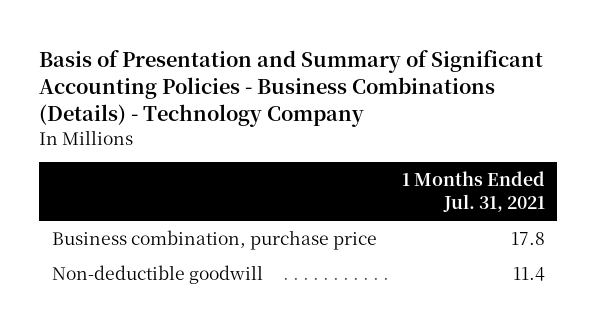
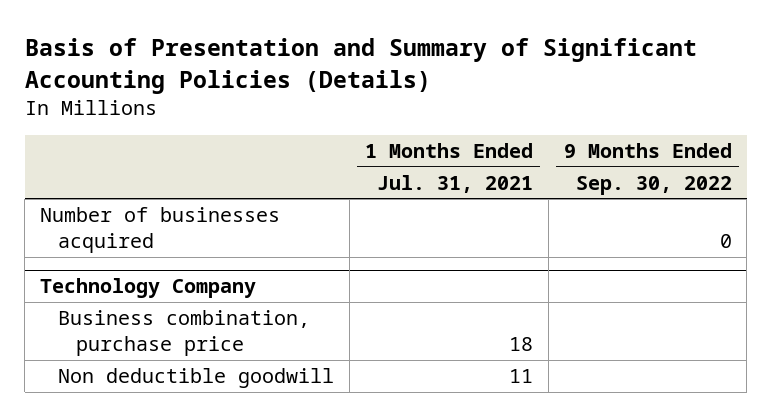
- Basis of Presentation and Summary of Significant Accounting Policies - Business Combinations (Details) - Technology Company
+ Basis of Presentation and Summary of Significant Accounting Policies (Details)
- | 1 Months Ended Jul. 31, 2021
+ | 1 Months Ended Jul. 31, 2021 | 9 Months Ended Sep. 30, 2022
- Business combination, purchase price | 17.8
- Non-deductible goodwill | 11.4
+ Number of businesses acquired | | 0
+ Technology Company
+ Business combination, purchase price | 18 |
+ Non deductible goodwill | 11 |

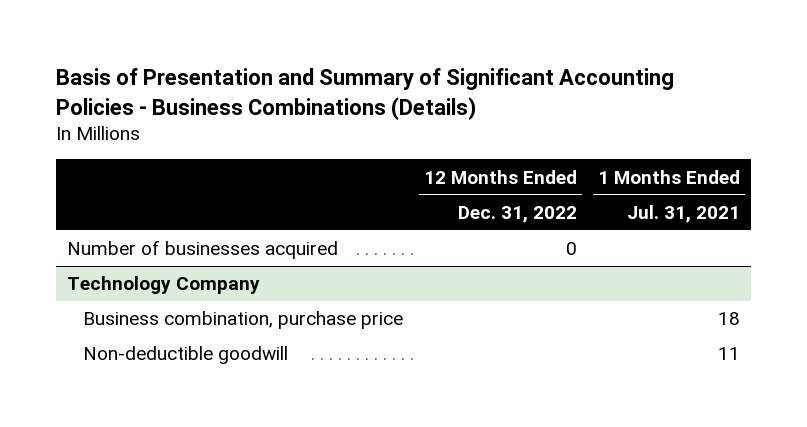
- Basis of Presentation and Summary of Significant Accounting Policies (Details)
+ Basis of Presentation and Summary of Significant Accounting Policies - Business Combinations (Details)
- | 1 Months Ended Jul. 31, 2021 | 9 Months Ended Sep. 30, 2022
+ | 12 Months Ended Dec. 31, 2022 | 1 Months Ended Jul. 31, 2021
@ Technology Company
- Non deductible goodwill | 11 |
+ Non-deductible goodwill | | 11

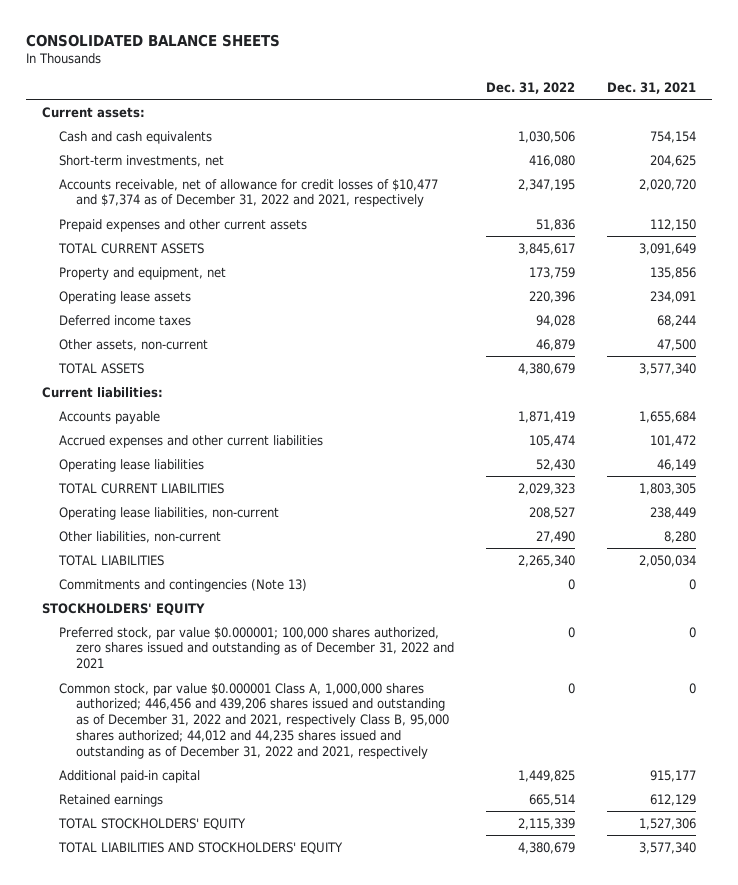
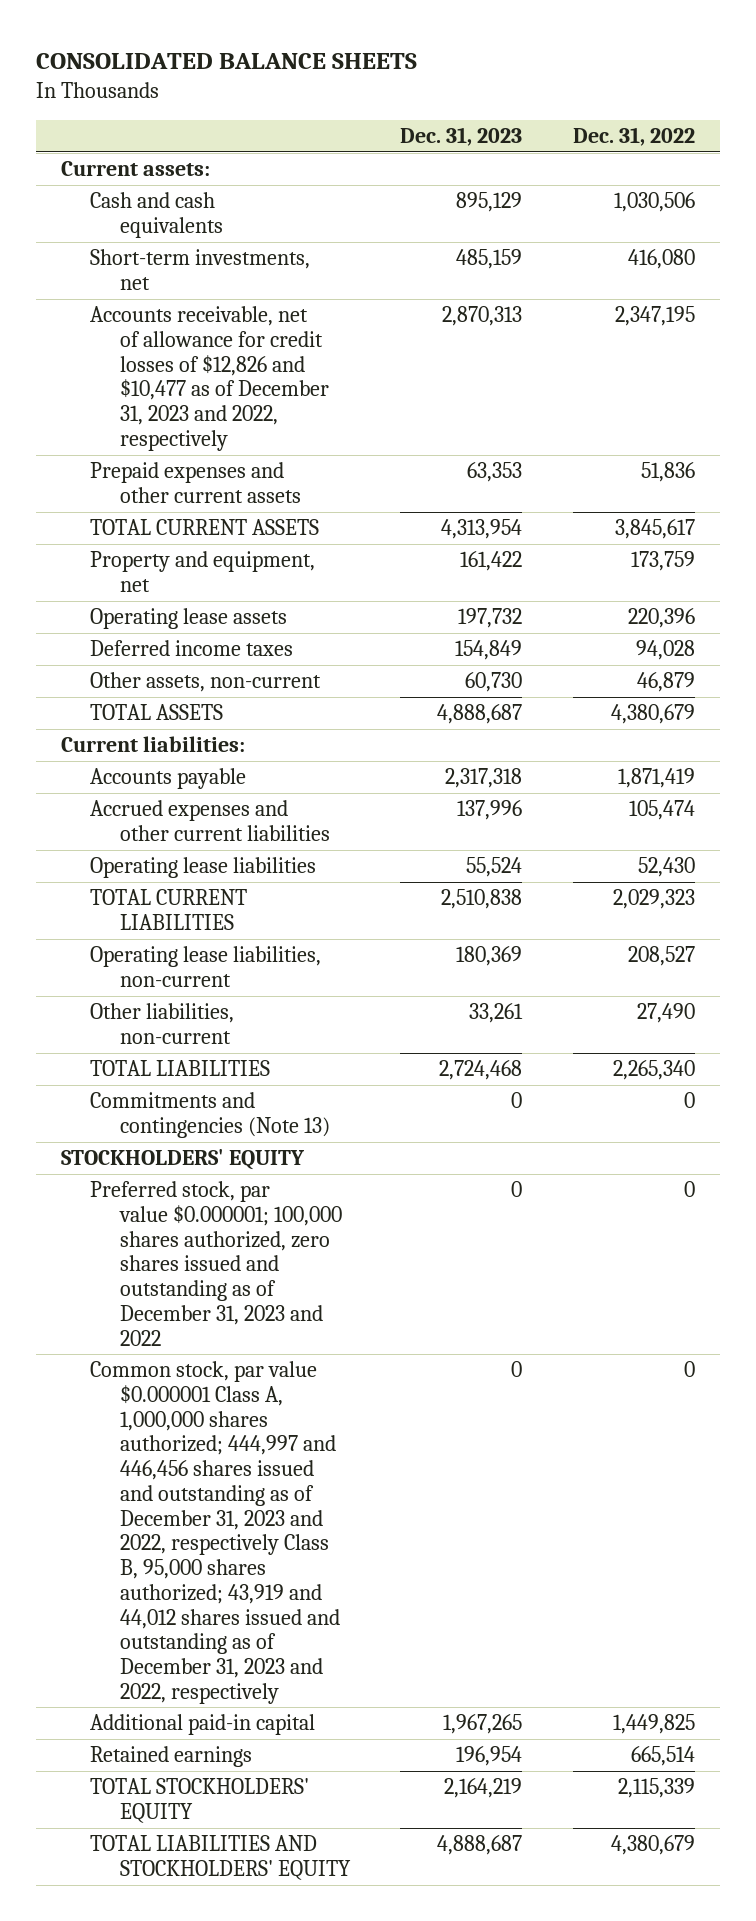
- | Dec. 31, 2022 | Dec. 31, 2021
+ | Dec. 31, 2023 | Dec. 31, 2022
- Accounts receivable, net of allowance for credit losses of $10,477 and $7,374 as of December 31, 2022 and 2021, respectively | 2,347,195 | 2,020,720
+ Accounts receivable, net of allowance for credit losses of $12,826 and $10,477 as of December 31, 2023 and 2022, respectively | 2,870,313 | 2,347,195
- Preferred stock, par value $0.000001; 100,000 shares authorized, zero shares issued and outstanding as of December 31, 2022 and 2021 | 0 | 0
- Common stock, par value $0.000001 Class A, 1,000,000 shares authorized; 446,456 and 439,206 shares issued and outstanding as of December 31, 2022 and 2021, respectively Class B, 95,000 shares authorized; 44,012 and 44,235 shares issued and outstanding as of December 31, 2022 and 2021, respectively | 0 | 0
+ Preferred stock, par value $0.000001; 100,000 shares authorized, zero shares issued and outstanding as of December 31, 2023 and 2022 | 0 | 0
+ Common stock, par value $0.000001 Class A, 1,000,000 shares authorized; 444,997 and 446,456 shares issued and outstanding as of December 31, 2023 and 2022, respectively Class B, 95,000 shares authorized; 43,919 and 44,012 shares issued and outstanding as of December 31, 2023 and 2022, respectively | 0 | 0

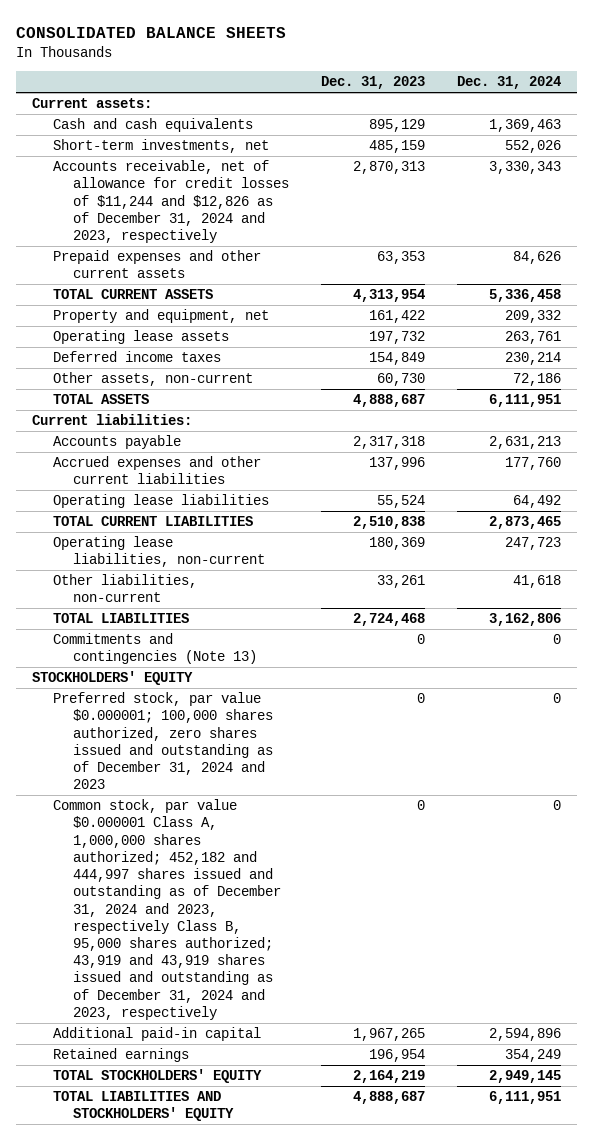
- | Dec. 31, 2023 | Dec. 31, 2022
+ | Dec. 31, 2023 | Dec. 31, 2024
- Accounts receivable, net of allowance for credit losses of $12,826 and $10,477 as of December 31, 2023 and 2022, respectively | 2,870,313 | 2,347,195
+ Accounts receivable, net of allowance for credit losses of $11,244 and $12,826 as of December 31, 2024 and 2023, respectively | 2,870,313 | 3,330,343
- Preferred stock, par value $0.000001; 100,000 shares authorized, zero shares issued and outstanding as of December 31, 2023 and 2022 | 0 | 0
- Common stock, par value $0.000001 Class A, 1,000,000 shares authorized; 444,997 and 446,456 shares issued and outstanding as of December 31, 2023 and 2022, respectively Class B, 95,000 shares authorized; 43,919 and 44,012 shares issued and outstanding as of December 31, 2023 and 2022, respectively | 0 | 0
+ Preferred stock, par value $0.000001; 100,000 shares authorized, zero shares issued and outstanding as of December 31, 2024 and 2023 | 0 | 0
+ Common stock, par value $0.000001 Class A, 1,000,000 shares authorized; 452,182 and 444,997 shares issued and outstanding as of December 31, 2024 and 2023, respectively Class B, 95,000 shares authorized; 43,919 and 43,919 shares issued and outstanding as of December 31, 2024 and 2023, respectively | 0 | 0

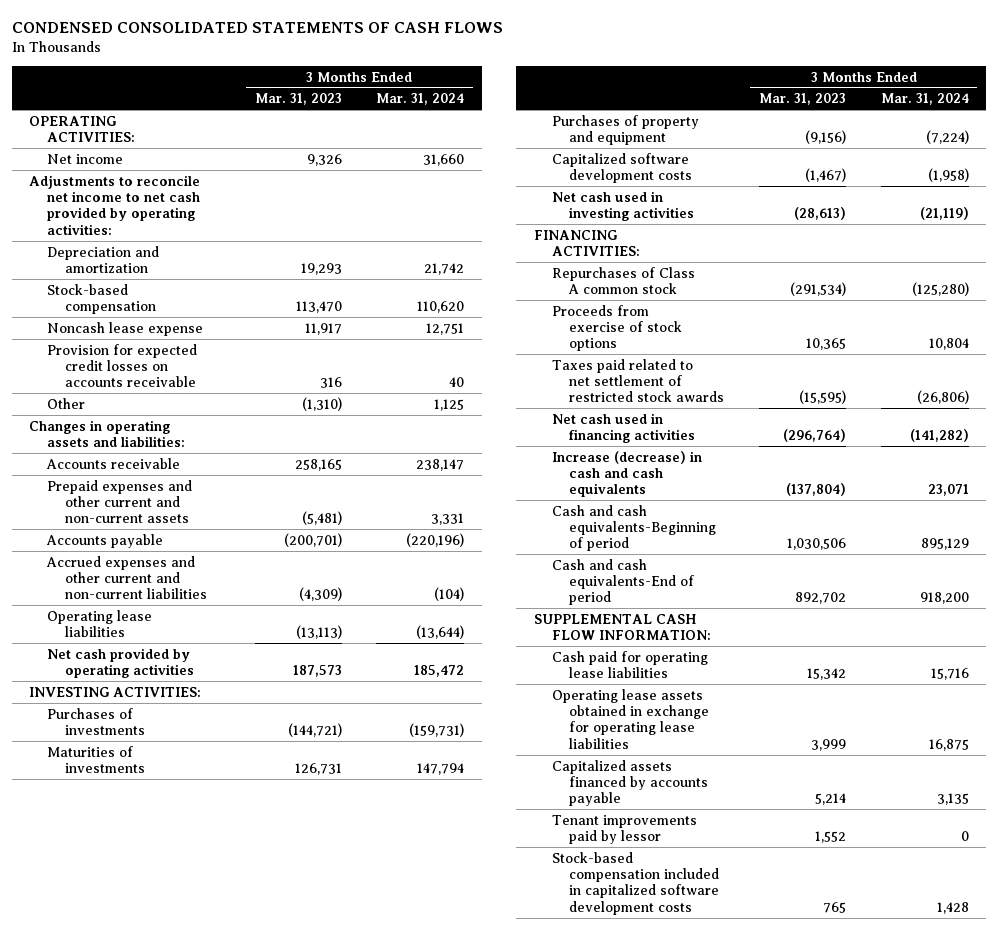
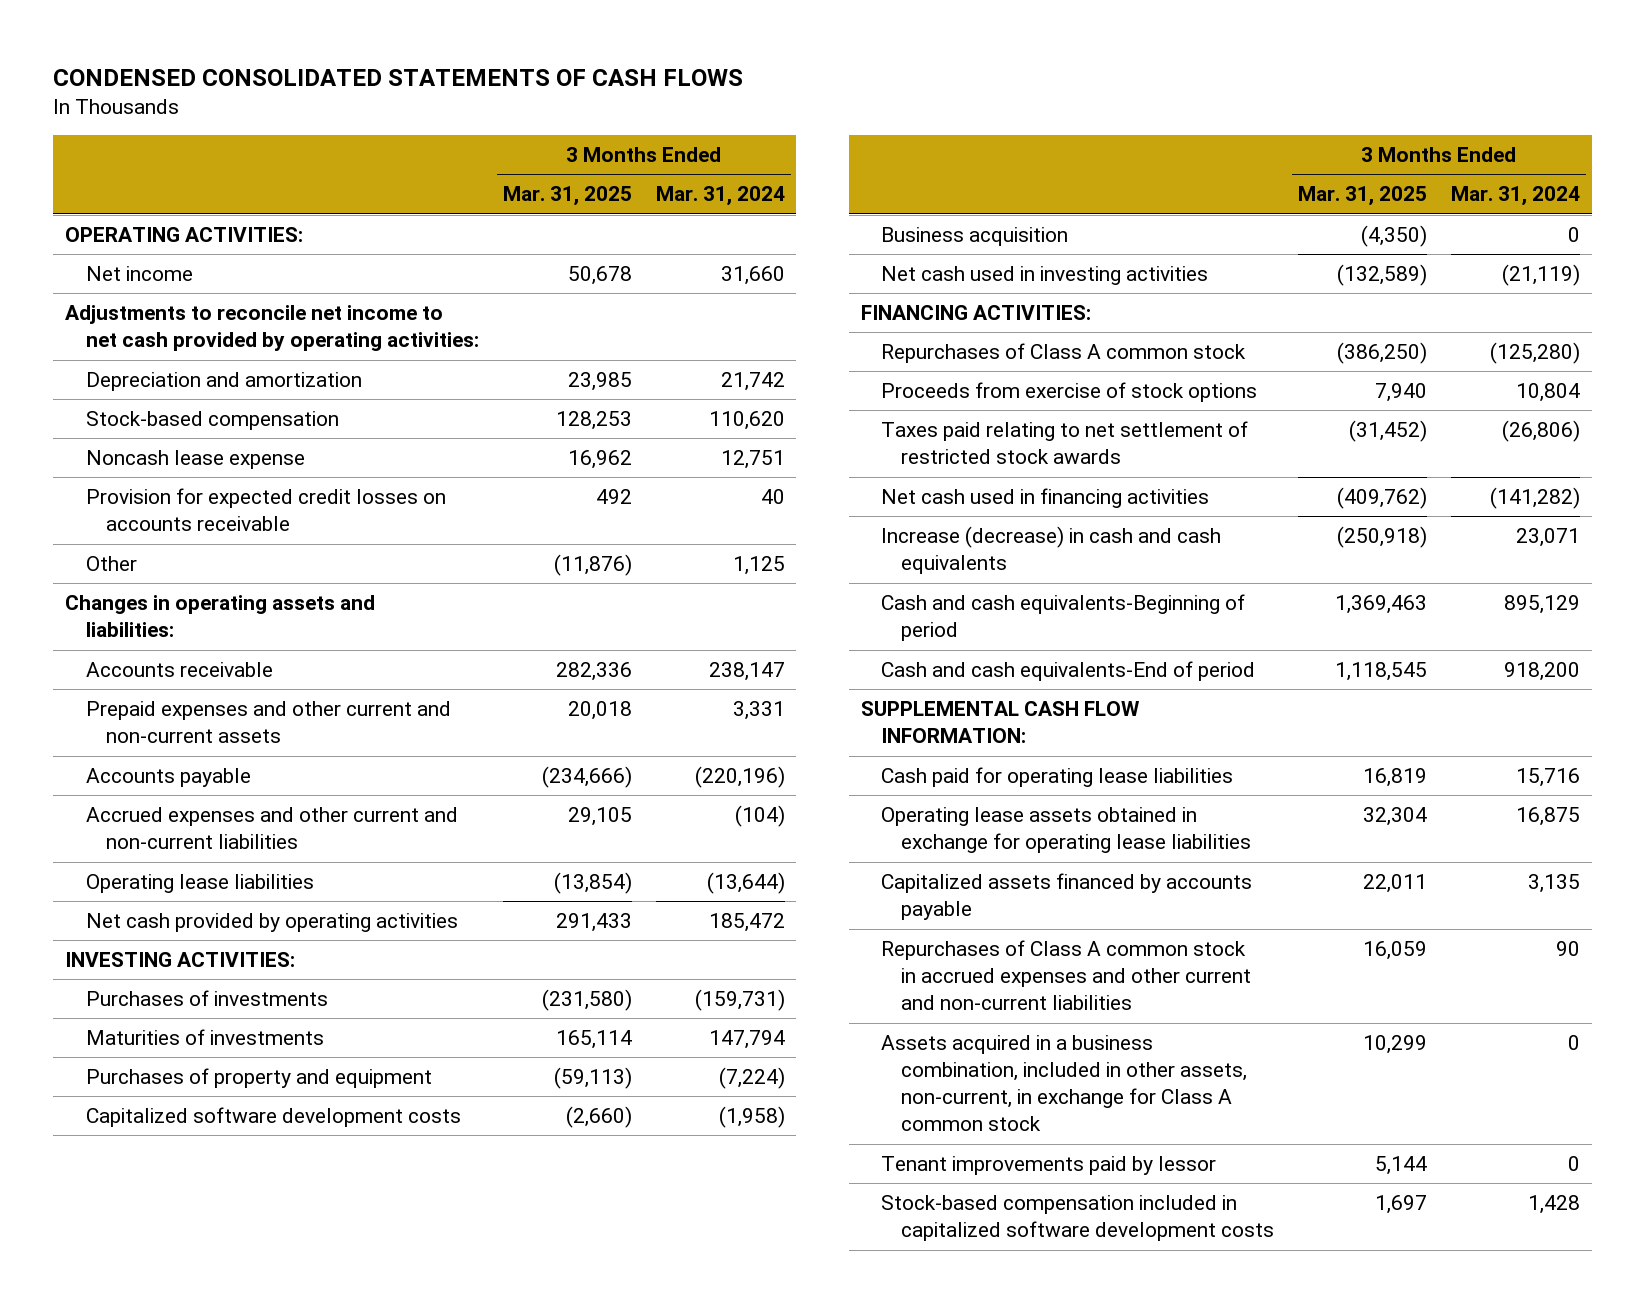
- | 3 Months Ended Mar. 31, 2023 | 3 Months Ended Mar. 31, 2024
+ | 3 Months Ended Mar. 31, 2025 | 3 Months Ended Mar. 31, 2024
+ Business acquisition | (4,350) | 0
- Taxes paid related to net settlement of restricted stock awards | (15,595) | (26,806)
+ Taxes paid relating to net settlement of restricted stock awards | (31,452) | (26,806)
+ Repurchases of Class A common stock in accrued expenses and other current and non-current liabilities | 16,059 | 90
+ Assets acquired in a business combination, included in other assets, non-current, in exchange for Class A common stock | 10,299 | 0

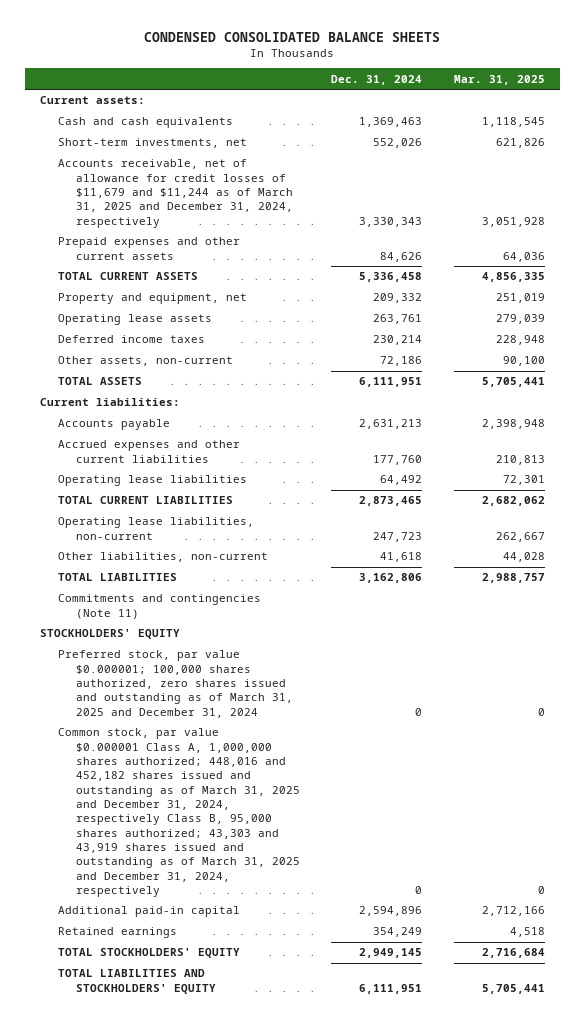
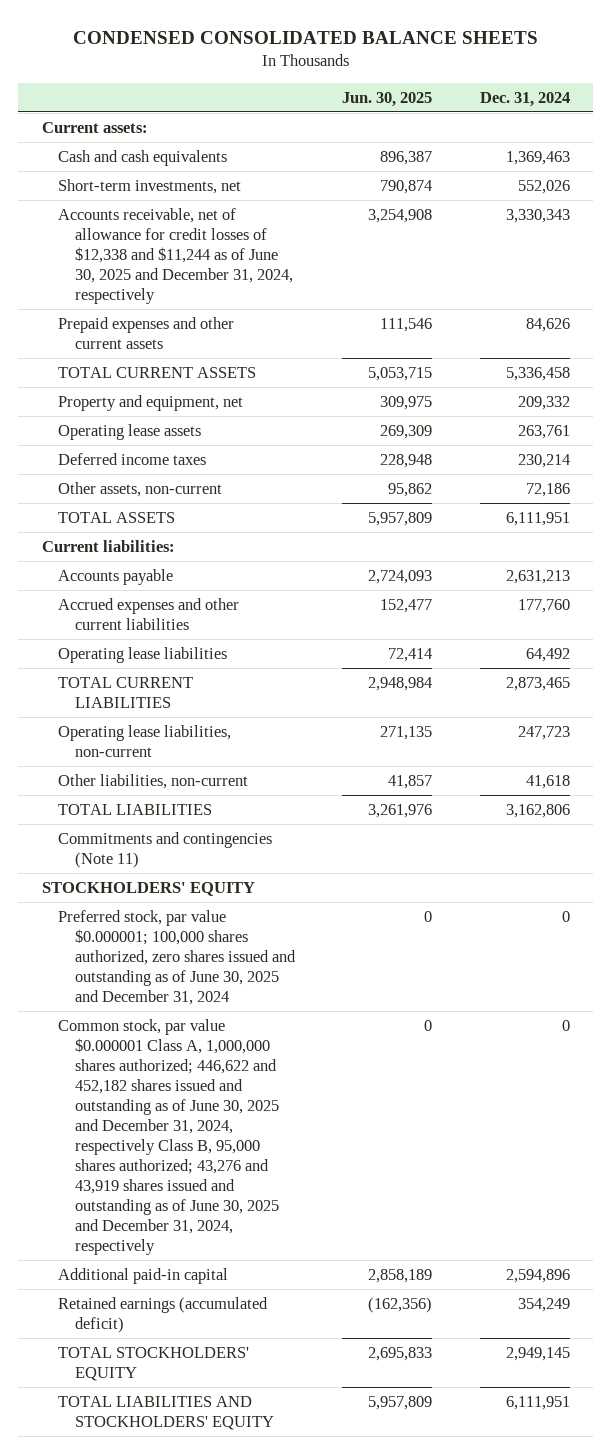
- | Dec. 31, 2024 | Mar. 31, 2025
+ | Jun. 30, 2025 | Dec. 31, 2024
- Accounts receivable, net of allowance for credit losses of $11,679 and $11,244 as of March 31, 2025 and December 31, 2024, respectively | 3,330,343 | 3,051,928
+ Accounts receivable, net of allowance for credit losses of $12,338 and $11,244 as of June 30, 2025 and December 31, 2024, respectively | 3,254,908 | 3,330,343
- Preferred stock, par value $0.000001; 100,000 shares authorized, zero shares issued and outstanding as of March 31, 2025 and December 31, 2024 | 0 | 0
- Common stock, par value $0.000001 Class A, 1,000,000 shares authorized; 448,016 and 452,182 shares issued and outstanding as of March 31, 2025 and December 31, 2024, respectively Class B, 95,000 shares authorized; 43,303 and 43,919 shares issued and outstanding as of March 31, 2025 and December 31, 2024, respectively | 0 | 0
+ Preferred stock, par value $0.000001; 100,000 shares authorized, zero shares issued and outstanding as of June 30, 2025 and December 31, 2024 | 0 | 0
+ Common stock, par value $0.000001 Class A, 1,000,000 shares authorized; 446,622 and 452,182 shares issued and outstanding as of June 30, 2025 and December 31, 2024, respectively Class B, 95,000 shares authorized; 43,276 and 43,919 shares issued and outstanding as of June 30, 2025 and December 31, 2024, respectively | 0 | 0
- Retained earnings | 354,249 | 4,518
+ Retained earnings (accumulated deficit) | (162,356) | 354,249

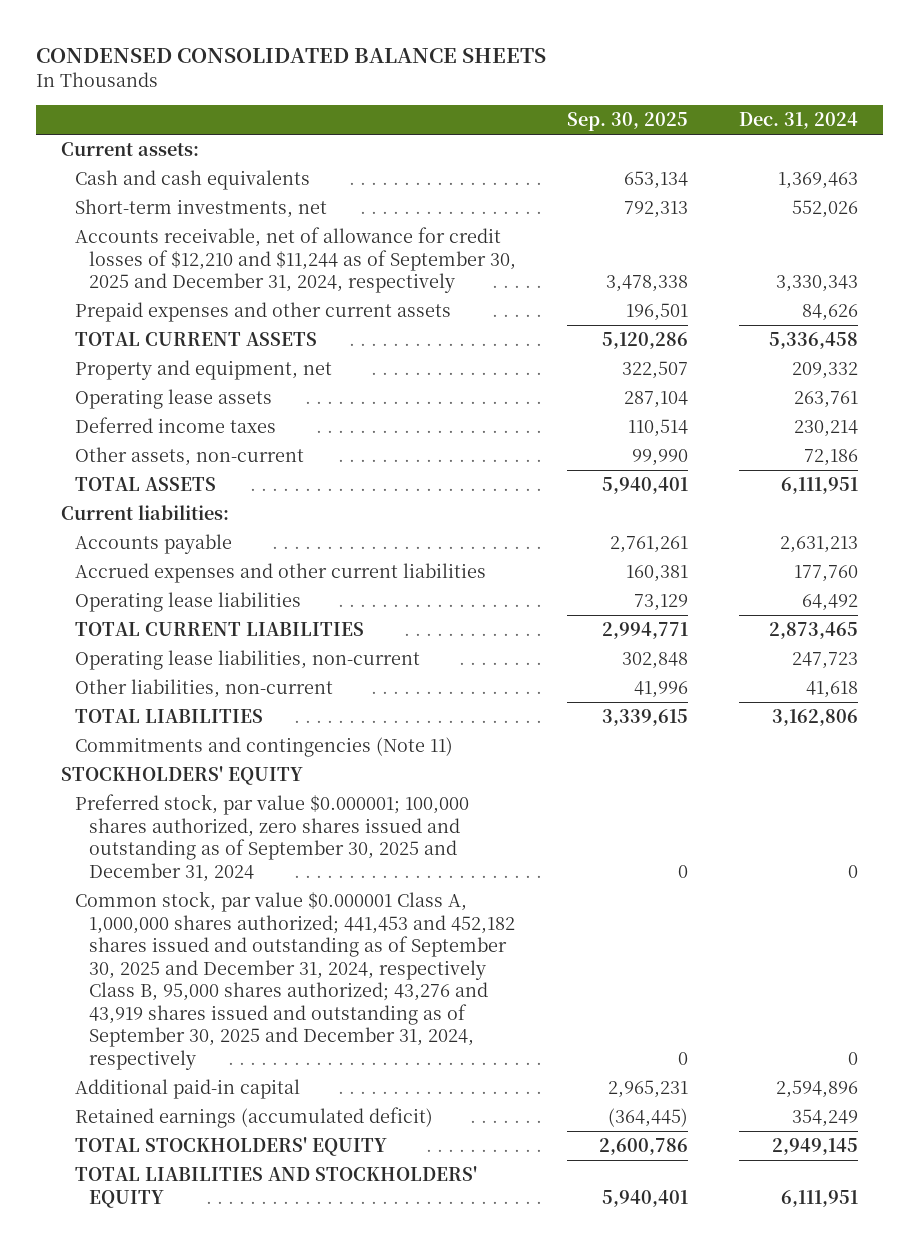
- | Jun. 30, 2025 | Dec. 31, 2024
+ | Sep. 30, 2025 | Dec. 31, 2024
- Accounts receivable, net of allowance for credit losses of $12,338 and $11,244 as of June 30, 2025 and December 31, 2024, respectively | 3,254,908 | 3,330,343
+ Accounts receivable, net of allowance for credit losses of $12,210 and $11,244 as of September 30, 2025 and December 31, 2024, respectively | 3,478,338 | 3,330,343
- Preferred stock, par value $0.000001; 100,000 shares authorized, zero shares issued and outstanding as of June 30, 2025 and December 31, 2024 | 0 | 0
- Common stock, par value $0.000001 Class A, 1,000,000 shares authorized; 446,622 and 452,182 shares issued and outstanding as of June 30, 2025 and December 31, 2024, respectively Class B, 95,000 shares authorized; 43,276 and 43,919 shares issued and outstanding as of June 30, 2025 and December 31, 2024, respectively | 0 | 0
+ Preferred stock, par value $0.000001; 100,000 shares authorized, zero shares issued and outstanding as of September 30, 2025 and December 31, 2024 | 0 | 0
+ Common stock, par value $0.000001 Class A, 1,000,000 shares authorized; 441,453 and 452,182 shares issued and outstanding as of September 30, 2025 and December 31, 2024, respectively Class B, 95,000 shares authorized; 43,276 and 43,919 shares issued and outstanding as of September 30, 2025 and December 31, 2024, respectively | 0 | 0

